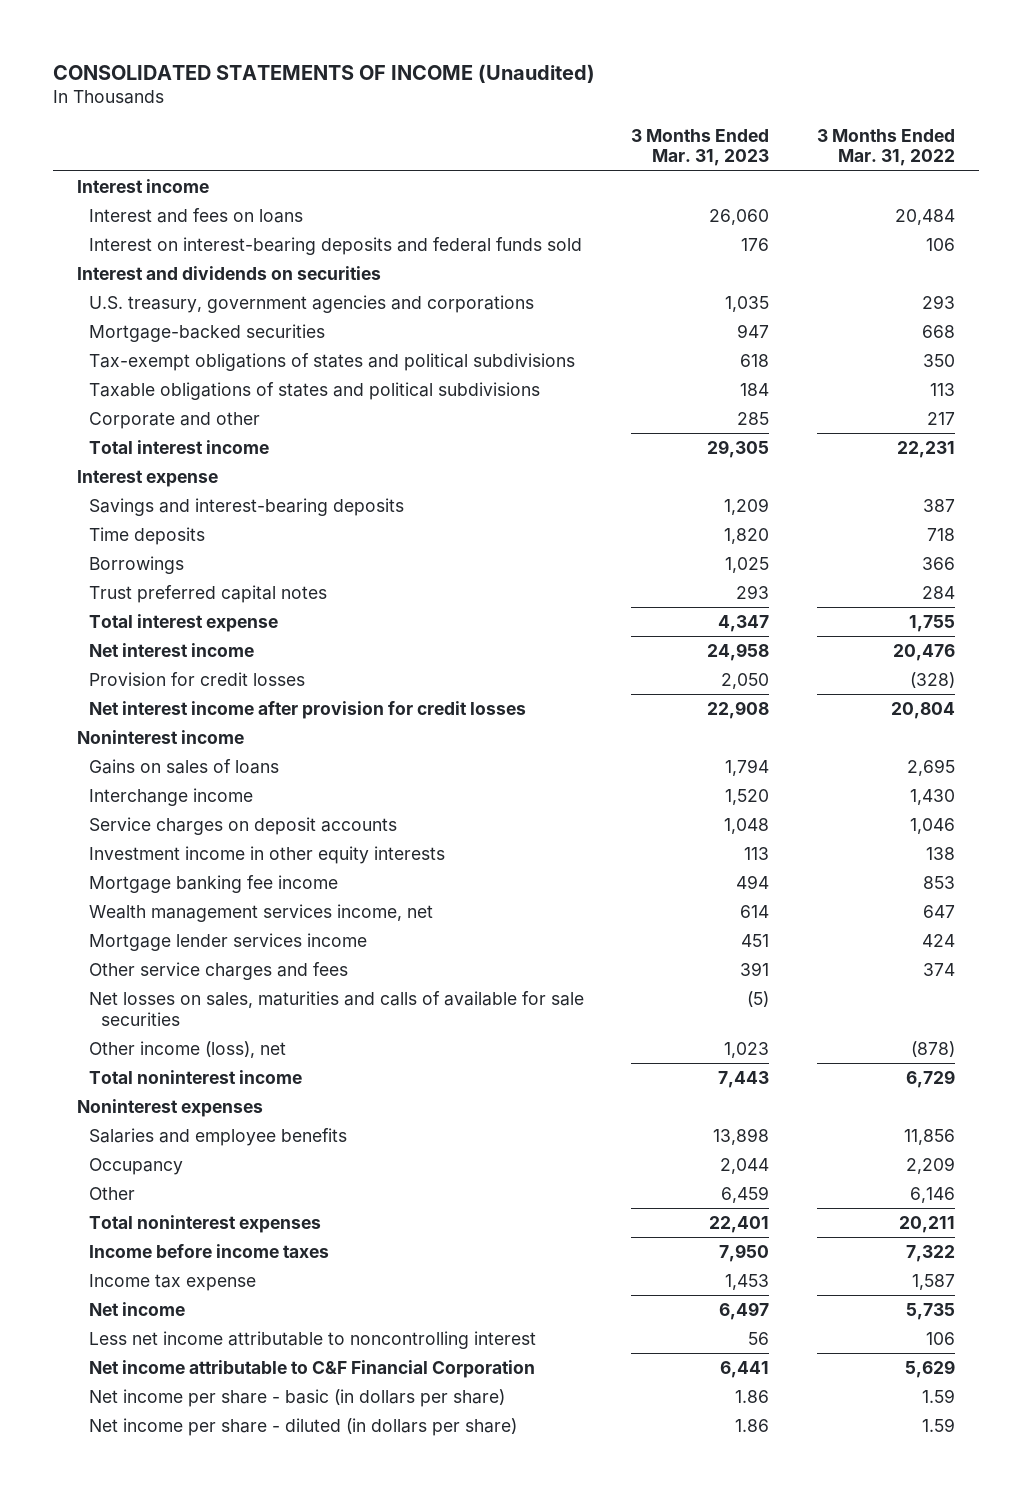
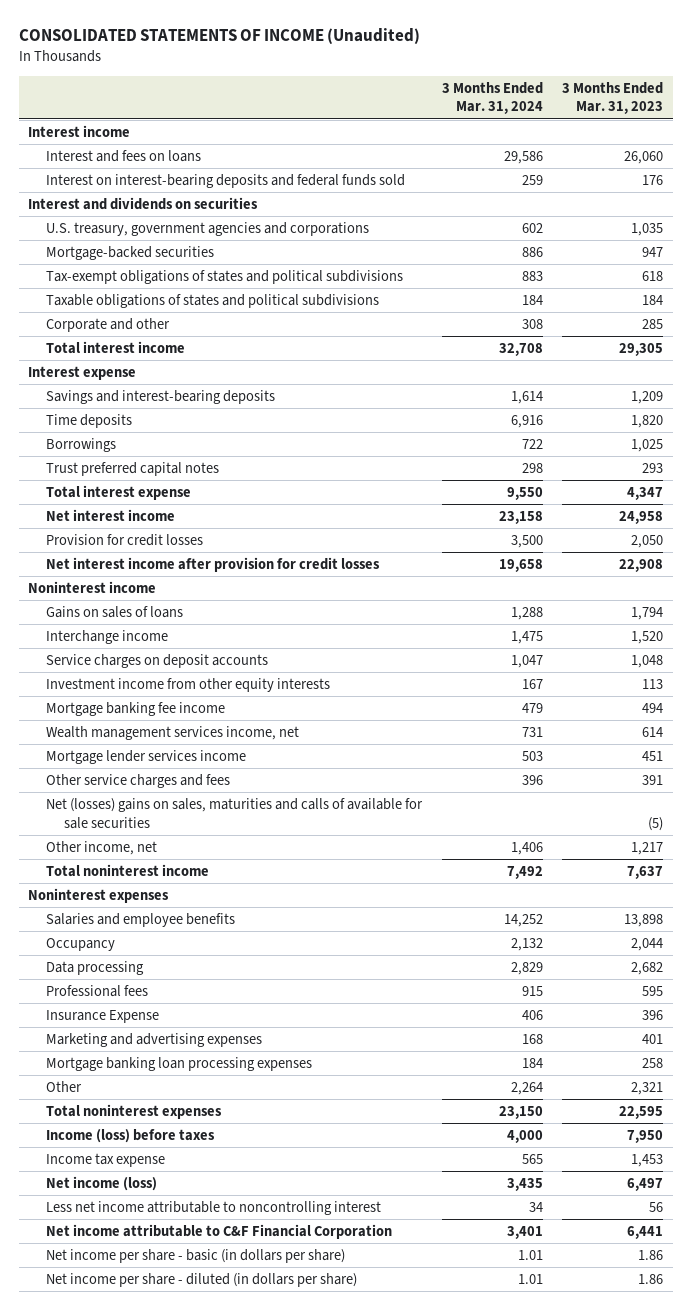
- | 3 Months Ended Mar. 31, 2023 | 3 Months Ended Mar. 31, 2022
+ | 3 Months Ended Mar. 31, 2024 | 3 Months Ended Mar. 31, 2023
- Investment income in other equity interests | 113 | 138
+ Investment income from other equity interests | 167 | 113
- Net losses on sales, maturities and calls of available for sale securities | (5) |
- Other income (loss), net | 1,023 | (878)
- Total noninterest income | 7,443 | 6,729
+ Net (losses) gains on sales, maturities and calls of available for sale securities | | (5)
+ Other income, net | 1,406 | 1,217
+ Total noninterest income | 7,492 | 7,637
- Other | 6,459 | 6,146
- Total noninterest expenses | 22,401 | 20,211
- Income before income taxes | 7,950 | 7,322
+ Data processing | 2,829 | 2,682
+ Professional fees | 915 | 595
+ Insurance Expense | 406 | 396
+ Marketing and advertising expenses | 168 | 401
+ Mortgage banking loan processing expenses | 184 | 258
+ Other | 2,264 | 2,321
+ Total noninterest expenses | 23,150 | 22,595
+ Income (loss) before taxes | 4,000 | 7,950
- Net income | 6,497 | 5,735
+ Net income (loss) | 3,435 | 6,497

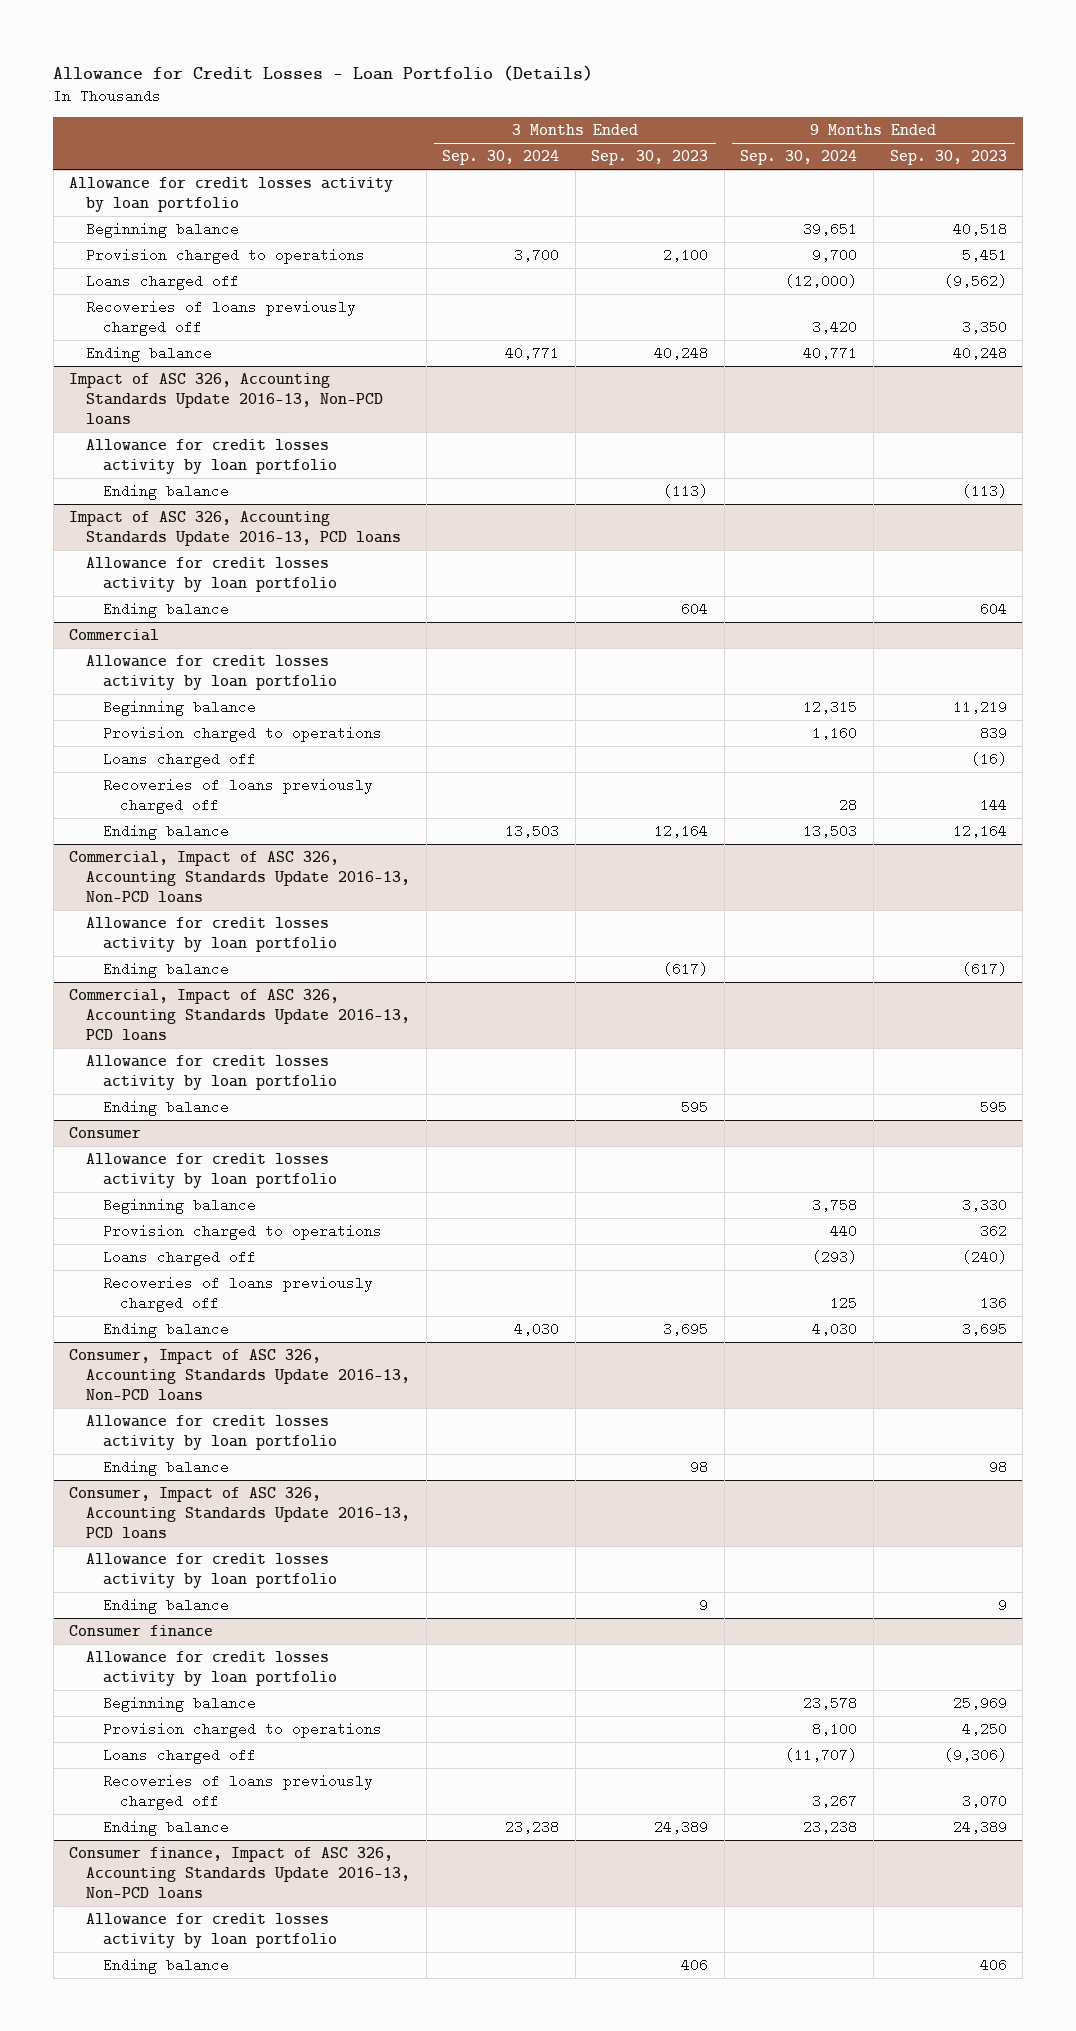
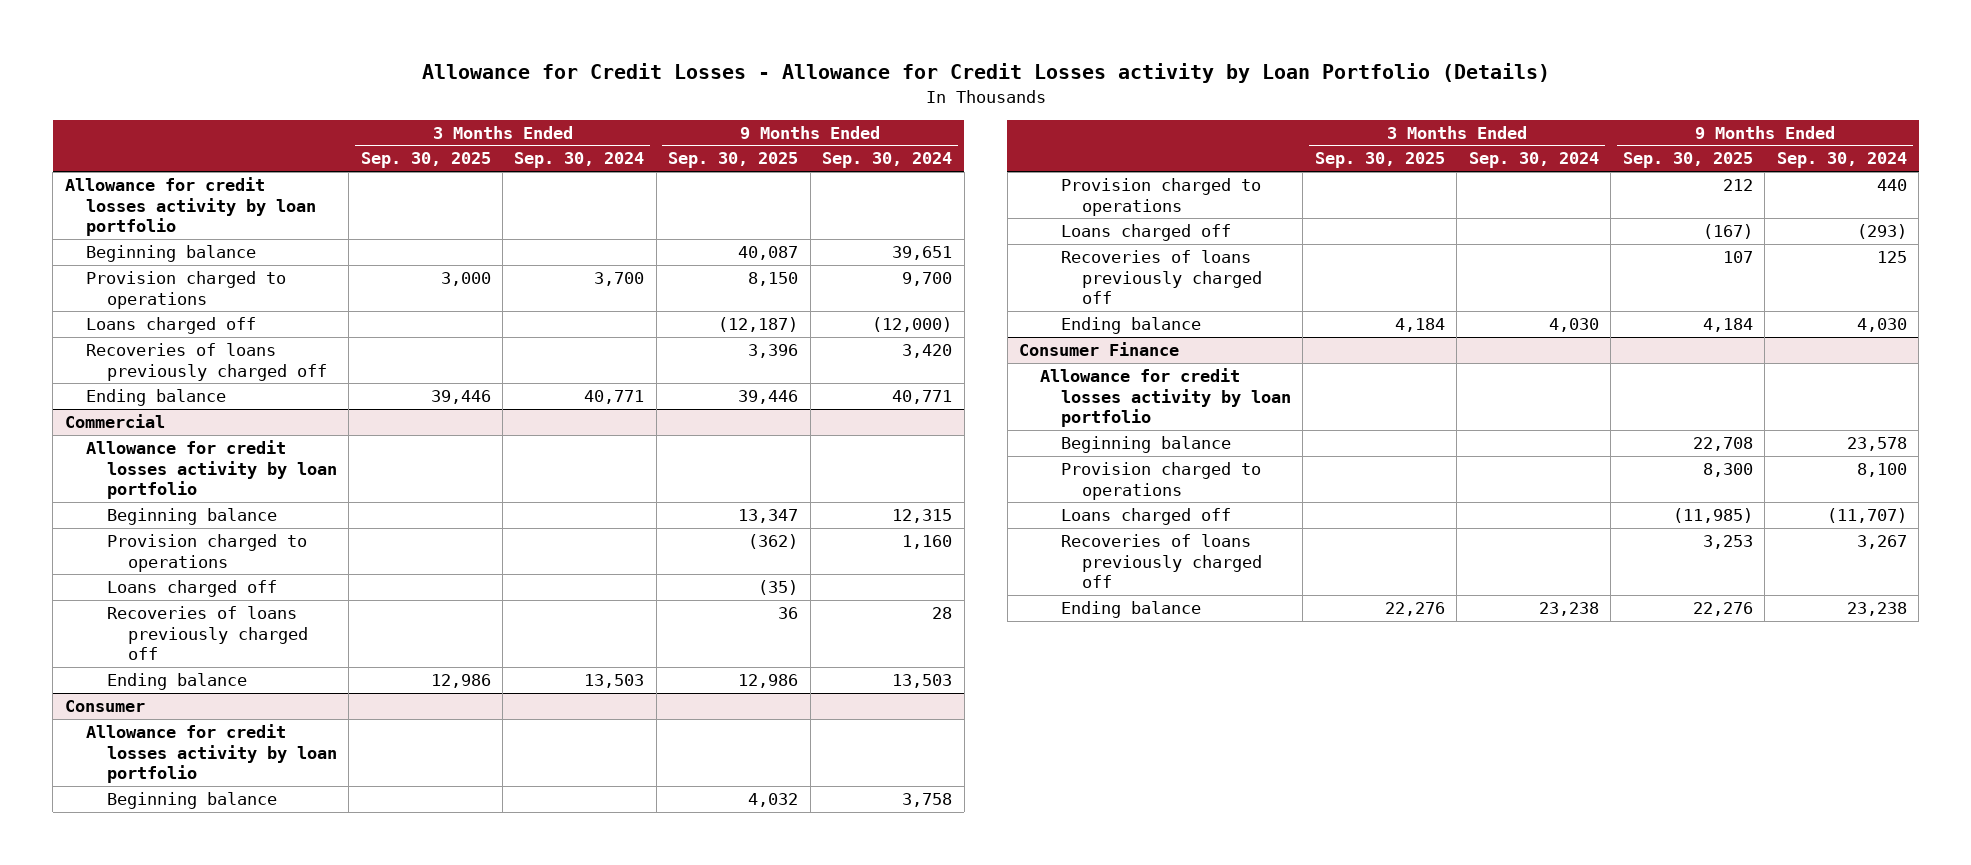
- Allowance for Credit Losses - Loan Portfolio (Details)
+ Allowance for Credit Losses - Allowance for Credit Losses activity by Loan Portfolio (Details)
- | 3 Months Ended Sep. 30, 2024 | 3 Months Ended Sep. 30, 2023 | 9 Months Ended Sep. 30, 2024 | 9 Months Ended Sep. 30, 2023
+ | 3 Months Ended Sep. 30, 2025 | 3 Months Ended Sep. 30, 2024 | 9 Months Ended Sep. 30, 2025 | 9 Months Ended Sep. 30, 2024
- Impact of ASC 326, Accounting Standards Update 2016-13, Non-PCD loans
- Allowance for credit losses activity by loan portfolio
- Ending balance | | (113) | | (113)
- Impact of ASC 326, Accounting Standards Update 2016-13, PCD loans
- Allowance for credit losses activity by loan portfolio
- Ending balance | | 604 | | 604
- Commercial, Impact of ASC 326, Accounting Standards Update 2016-13, Non-PCD loans
- Allowance for credit losses activity by loan portfolio
- Ending balance | | (617) | | (617)
- Commercial, Impact of ASC 326, Accounting Standards Update 2016-13, PCD loans
- Allowance for credit losses activity by loan portfolio
- Ending balance | | 595 | | 595
- Consumer, Impact of ASC 326, Accounting Standards Update 2016-13, Non-PCD loans
- Allowance for credit losses activity by loan portfolio
- Ending balance | | 98 | | 98
- Consumer, Impact of ASC 326, Accounting Standards Update 2016-13, PCD loans
- Allowance for credit losses activity by loan portfolio
- Ending balance | | 9 | | 9
- Consumer finance
+ Consumer Finance
- Consumer finance, Impact of ASC 326, Accounting Standards Update 2016-13, Non-PCD loans
- Allowance for credit losses activity by loan portfolio
- Ending balance | | 406 | | 406

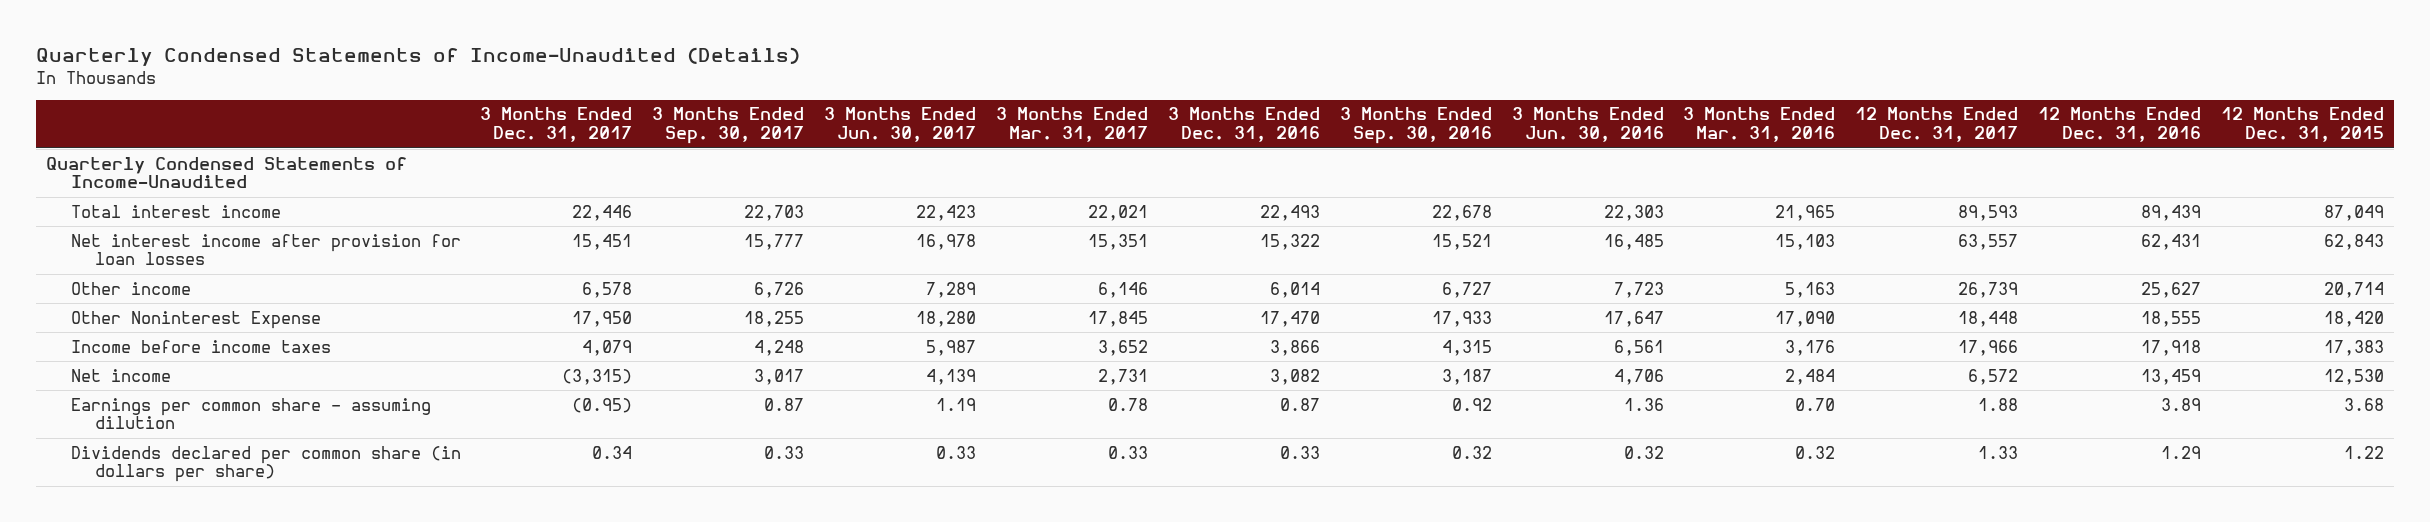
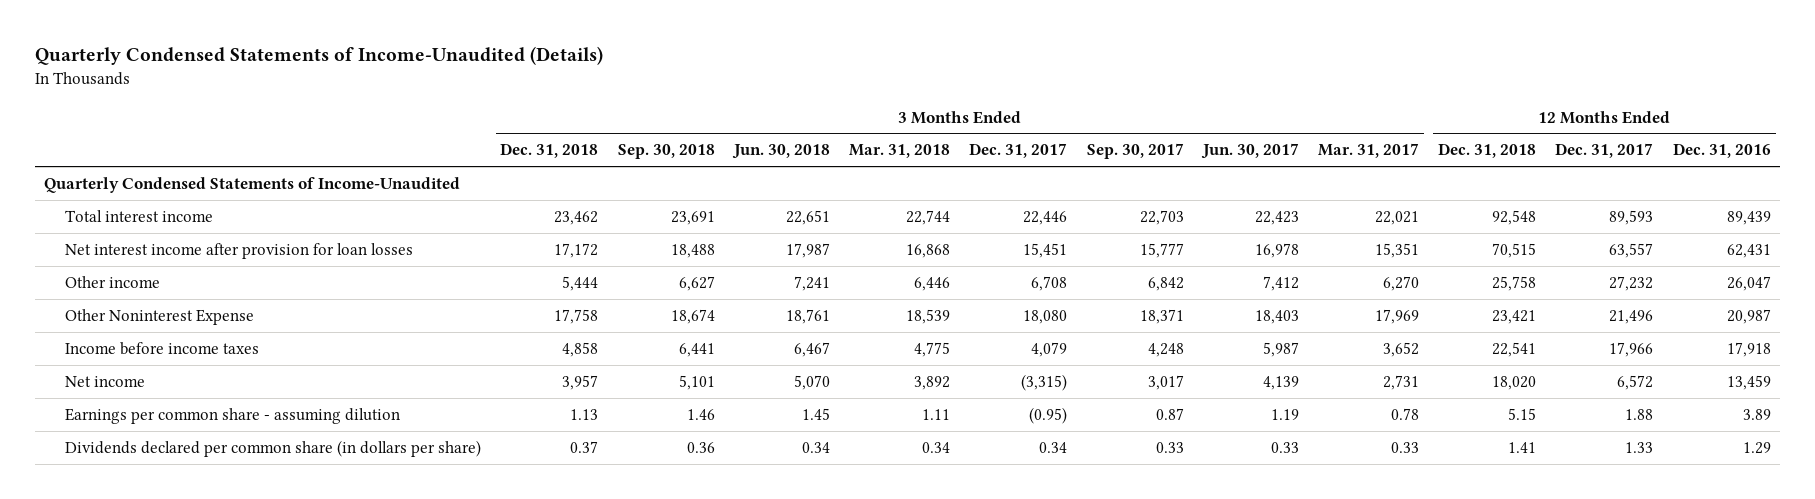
- | 3 Months Ended Dec. 31, 2017 | 3 Months Ended Sep. 30, 2017 | 3 Months Ended Jun. 30, 2017 | 3 Months Ended Mar. 31, 2017 | 3 Months Ended Dec. 31, 2016 | 3 Months Ended Sep. 30, 2016 | 3 Months Ended Jun. 30, 2016 | 3 Months Ended Mar. 31, 2016 | 12 Months Ended Dec. 31, 2017 | 12 Months Ended Dec. 31, 2016 | 12 Months Ended Dec. 31, 2015
+ | 3 Months Ended Dec. 31, 2018 | 3 Months Ended Sep. 30, 2018 | 3 Months Ended Jun. 30, 2018 | 3 Months Ended Mar. 31, 2018 | 3 Months Ended Dec. 31, 2017 | 3 Months Ended Sep. 30, 2017 | 3 Months Ended Jun. 30, 2017 | 3 Months Ended Mar. 31, 2017 | 12 Months Ended Dec. 31, 2018 | 12 Months Ended Dec. 31, 2017 | 12 Months Ended Dec. 31, 2016
- Other income | 6,578 | 6,726 | 7,289 | 6,146 | 6,014 | 6,727 | 7,723 | 5,163 | 26,739 | 25,627 | 20,714
- Other Noninterest Expense | 17,950 | 18,255 | 18,280 | 17,845 | 17,470 | 17,933 | 17,647 | 17,090 | 18,448 | 18,555 | 18,420
+ Other income | 5,444 | 6,627 | 7,241 | 6,446 | 6,708 | 6,842 | 7,412 | 6,270 | 25,758 | 27,232 | 26,047
+ Other Noninterest Expense | 17,758 | 18,674 | 18,761 | 18,539 | 18,080 | 18,371 | 18,403 | 17,969 | 23,421 | 21,496 | 20,987

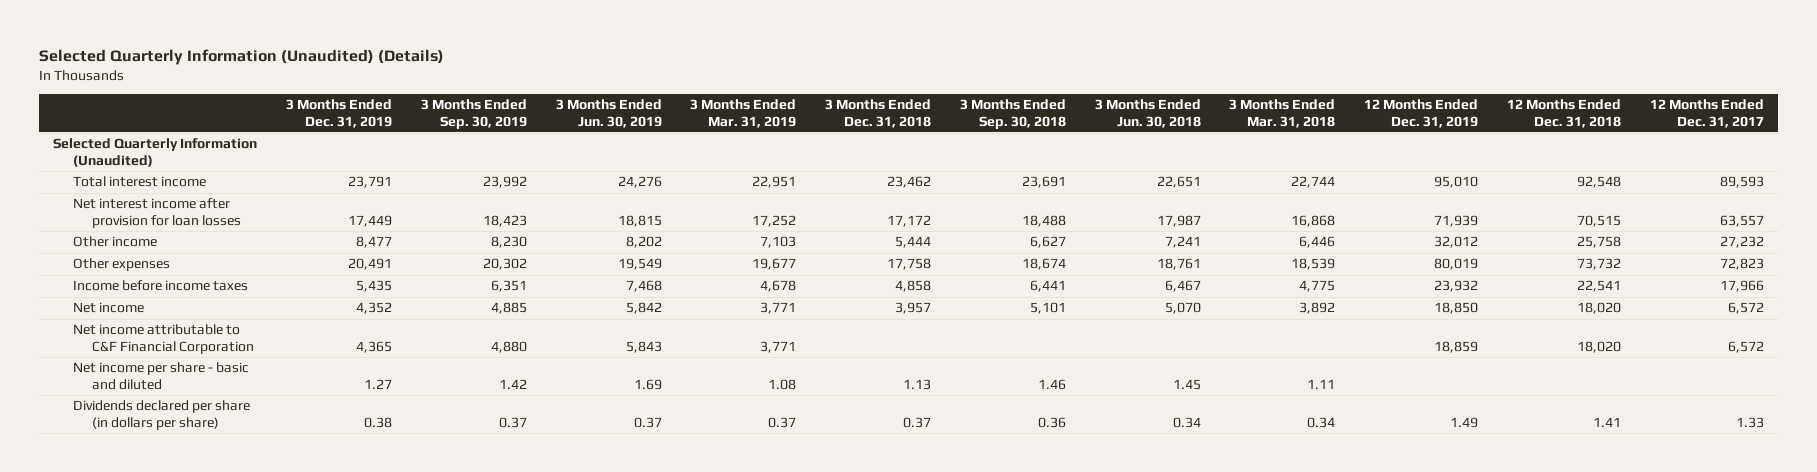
- Quarterly Condensed Statements of Income-Unaudited (Details)
+ Selected Quarterly Information (Unaudited) (Details)
- | 3 Months Ended Dec. 31, 2018 | 3 Months Ended Sep. 30, 2018 | 3 Months Ended Jun. 30, 2018 | 3 Months Ended Mar. 31, 2018 | 3 Months Ended Dec. 31, 2017 | 3 Months Ended Sep. 30, 2017 | 3 Months Ended Jun. 30, 2017 | 3 Months Ended Mar. 31, 2017 | 12 Months Ended Dec. 31, 2018 | 12 Months Ended Dec. 31, 2017 | 12 Months Ended Dec. 31, 2016
+ | 3 Months Ended Dec. 31, 2019 | 3 Months Ended Sep. 30, 2019 | 3 Months Ended Jun. 30, 2019 | 3 Months Ended Mar. 31, 2019 | 3 Months Ended Dec. 31, 2018 | 3 Months Ended Sep. 30, 2018 | 3 Months Ended Jun. 30, 2018 | 3 Months Ended Mar. 31, 2018 | 12 Months Ended Dec. 31, 2019 | 12 Months Ended Dec. 31, 2018 | 12 Months Ended Dec. 31, 2017
- Quarterly Condensed Statements of Income-Unaudited
+ Selected Quarterly Information (Unaudited)
- Other Noninterest Expense | 17,758 | 18,674 | 18,761 | 18,539 | 18,080 | 18,371 | 18,403 | 17,969 | 23,421 | 21,496 | 20,987
+ Other expenses | 20,491 | 20,302 | 19,549 | 19,677 | 17,758 | 18,674 | 18,761 | 18,539 | 80,019 | 73,732 | 72,823
- Earnings per common share - assuming dilution | 1.13 | 1.46 | 1.45 | 1.11 | (0.95) | 0.87 | 1.19 | 0.78 | 5.15 | 1.88 | 3.89
- Dividends declared per common share (in dollars per share) | 0.37 | 0.36 | 0.34 | 0.34 | 0.34 | 0.33 | 0.33 | 0.33 | 1.41 | 1.33 | 1.29
+ Net income attributable to C&F Financial Corporation | 4,365 | 4,880 | 5,843 | 3,771 | | | | | 18,859 | 18,020 | 6,572
+ Net income per share - basic and diluted | 1.27 | 1.42 | 1.69 | 1.08 | 1.13 | 1.46 | 1.45 | 1.11 | | |
+ Dividends declared per share (in dollars per share) | 0.38 | 0.37 | 0.37 | 0.37 | 0.37 | 0.36 | 0.34 | 0.34 | 1.49 | 1.41 | 1.33

